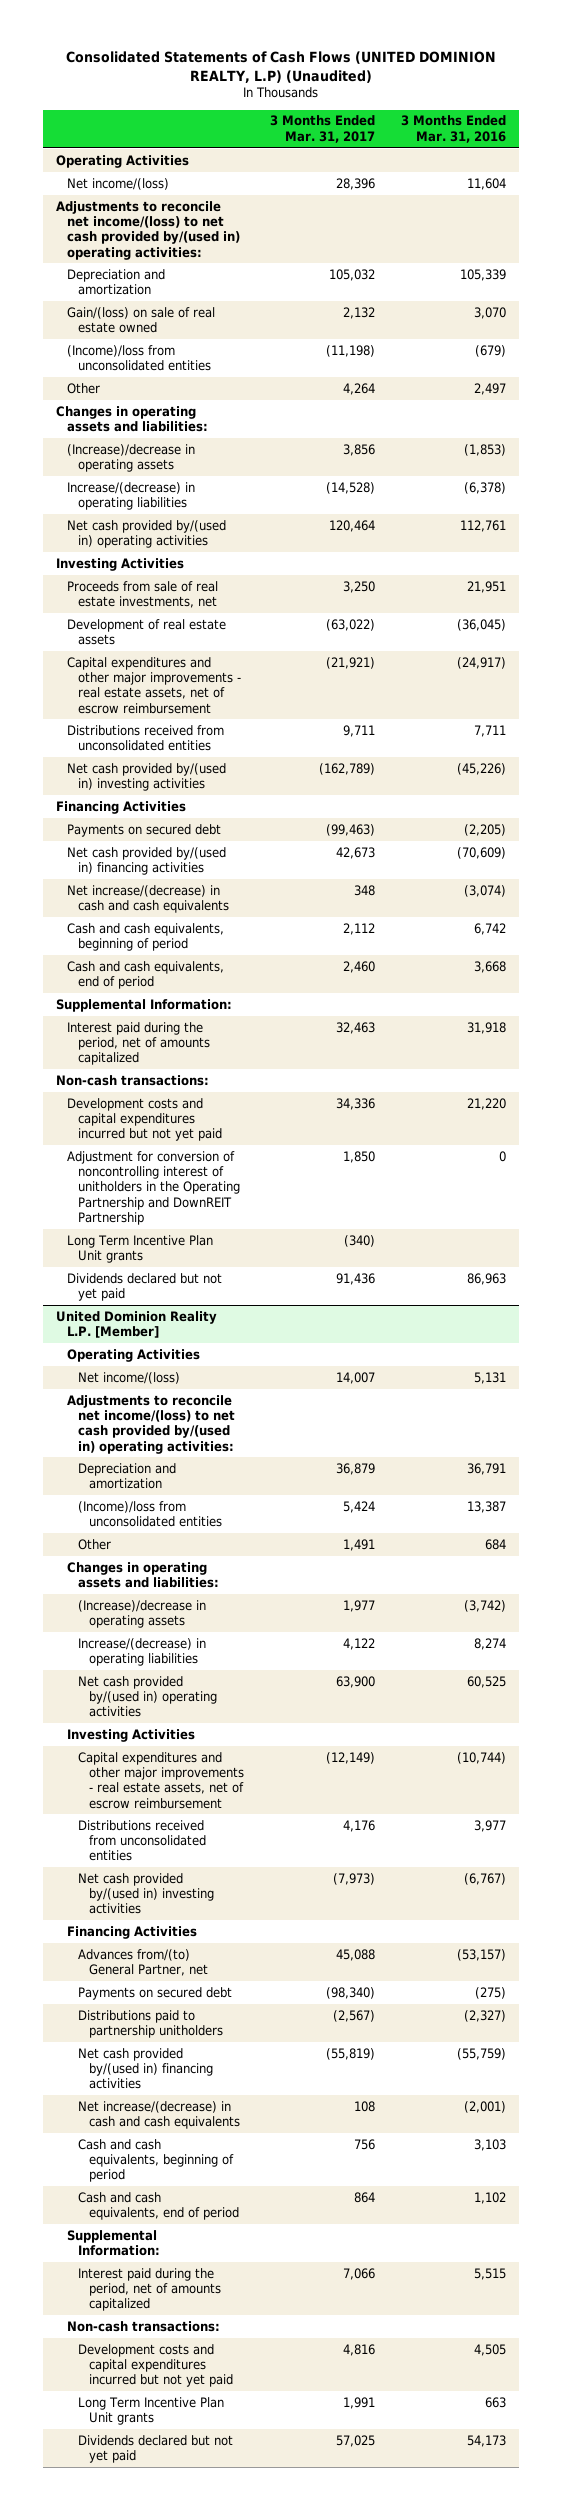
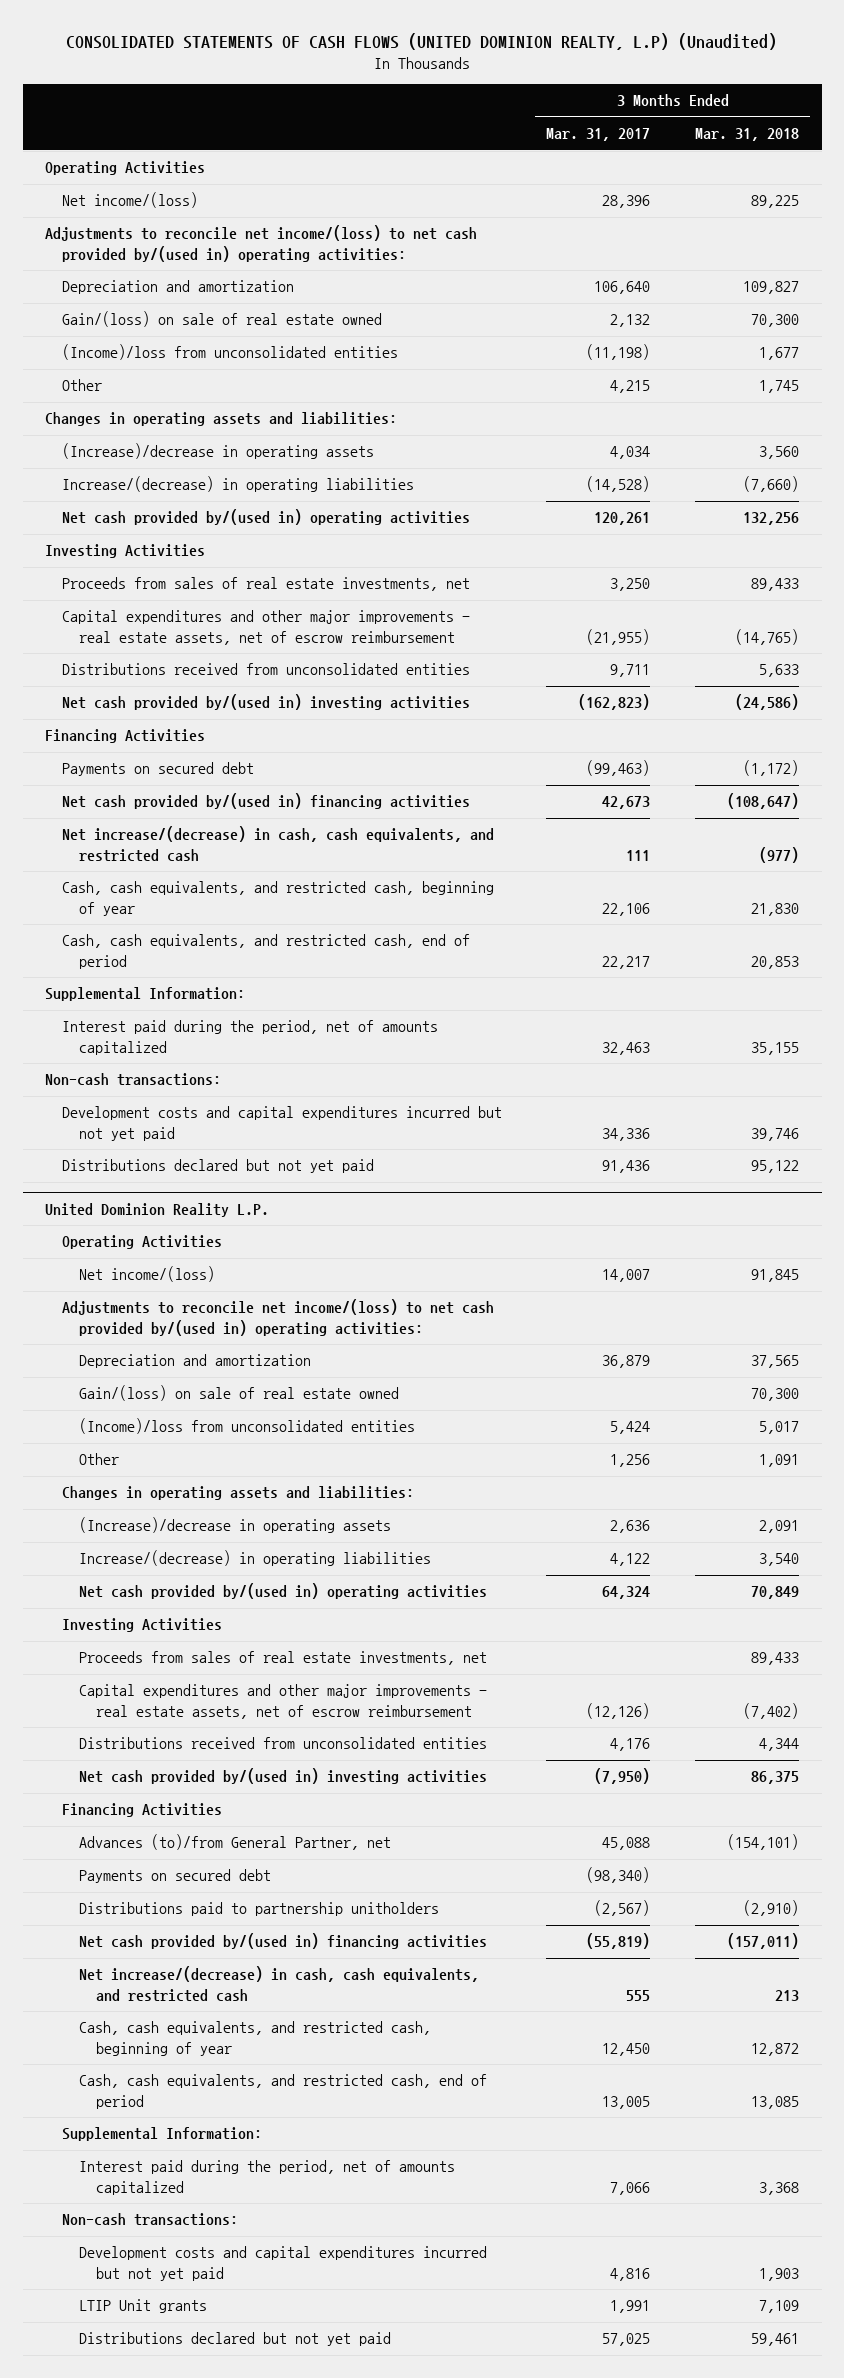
- Consolidated Statements of Cash Flows (UNITED DOMINION REALTY, L.P) (Unaudited)
+ CONSOLIDATED STATEMENTS OF CASH FLOWS (UNITED DOMINION REALTY, L.P) (Unaudited)
- | 3 Months Ended Mar. 31, 2017 | 3 Months Ended Mar. 31, 2016
+ | 3 Months Ended Mar. 31, 2017 | 3 Months Ended Mar. 31, 2018
- Depreciation and amortization | 105,032 | 105,339
+ Depreciation and amortization | 106,640 | 109,827
- Other | 4,264 | 2,497
+ Other | 4,215 | 1,745
- (Increase)/decrease in operating assets | 3,856 | (1,853)
+ (Increase)/decrease in operating assets | 4,034 | 3,560
- Net cash provided by/(used in) operating activities | 120,464 | 112,761
+ Net cash provided by/(used in) operating activities | 120,261 | 132,256
- Proceeds from sale of real estate investments, net | 3,250 | 21,951
- Development of real estate assets | (63,022) | (36,045)
- Capital expenditures and other major improvements - real estate assets, net of escrow reimbursement | (21,921) | (24,917)
+ Proceeds from sales of real estate investments, net | 3,250 | 89,433
+ Capital expenditures and other major improvements - real estate assets, net of escrow reimbursement | (21,955) | (14,765)
- Net cash provided by/(used in) investing activities | (162,789) | (45,226)
+ Net cash provided by/(used in) investing activities | (162,823) | (24,586)
- Net increase/(decrease) in cash and cash equivalents | 348 | (3,074)
- Cash and cash equivalents, beginning of period | 2,112 | 6,742
- Cash and cash equivalents, end of period | 2,460 | 3,668
+ Net increase/(decrease) in cash, cash equivalents, and restricted cash | 111 | (977)
+ Cash, cash equivalents, and restricted cash, beginning of year | 22,106 | 21,830
+ Cash, cash equivalents, and restricted cash, end of period | 22,217 | 20,853
- Adjustment for conversion of noncontrolling interest of unitholders in the Operating Partnership and DownREIT Partnership | 1,850 | 0
- Long Term Incentive Plan Unit grants | (340) |
- Dividends declared but not yet paid | 91,436 | 86,963
- United Dominion Reality L.P. [Member]
+ Distributions declared but not yet paid | 91,436 | 95,122
+ United Dominion Reality L.P.
+ Gain/(loss) on sale of real estate owned | | 70,300
- Other | 1,491 | 684
+ Other | 1,256 | 1,091
- (Increase)/decrease in operating assets | 1,977 | (3,742)
+ (Increase)/decrease in operating assets | 2,636 | 2,091
- Net cash provided by/(used in) operating activities | 63,900 | 60,525
+ Net cash provided by/(used in) operating activities | 64,324 | 70,849
- Capital expenditures and other major improvements - real estate assets, net of escrow reimbursement | (12,149) | (10,744)
+ Proceeds from sales of real estate investments, net | | 89,433
+ Capital expenditures and other major improvements - real estate assets, net of escrow reimbursement | (12,126) | (7,402)
- Net cash provided by/(used in) investing activities | (7,973) | (6,767)
+ Net cash provided by/(used in) investing activities | (7,950) | 86,375
- Advances from/(to) General Partner, net | 45,088 | (53,157)
+ Advances (to)/from General Partner, net | 45,088 | (154,101)
- Net increase/(decrease) in cash and cash equivalents | 108 | (2,001)
- Cash and cash equivalents, beginning of period | 756 | 3,103
- Cash and cash equivalents, end of period | 864 | 1,102
+ Net increase/(decrease) in cash, cash equivalents, and restricted cash | 555 | 213
+ Cash, cash equivalents, and restricted cash, beginning of year | 12,450 | 12,872
+ Cash, cash equivalents, and restricted cash, end of period | 13,005 | 13,085
- Long Term Incentive Plan Unit grants | 1,991 | 663
- Dividends declared but not yet paid | 57,025 | 54,173
+ LTIP Unit grants | 1,991 | 7,109
+ Distributions declared but not yet paid | 57,025 | 59,461

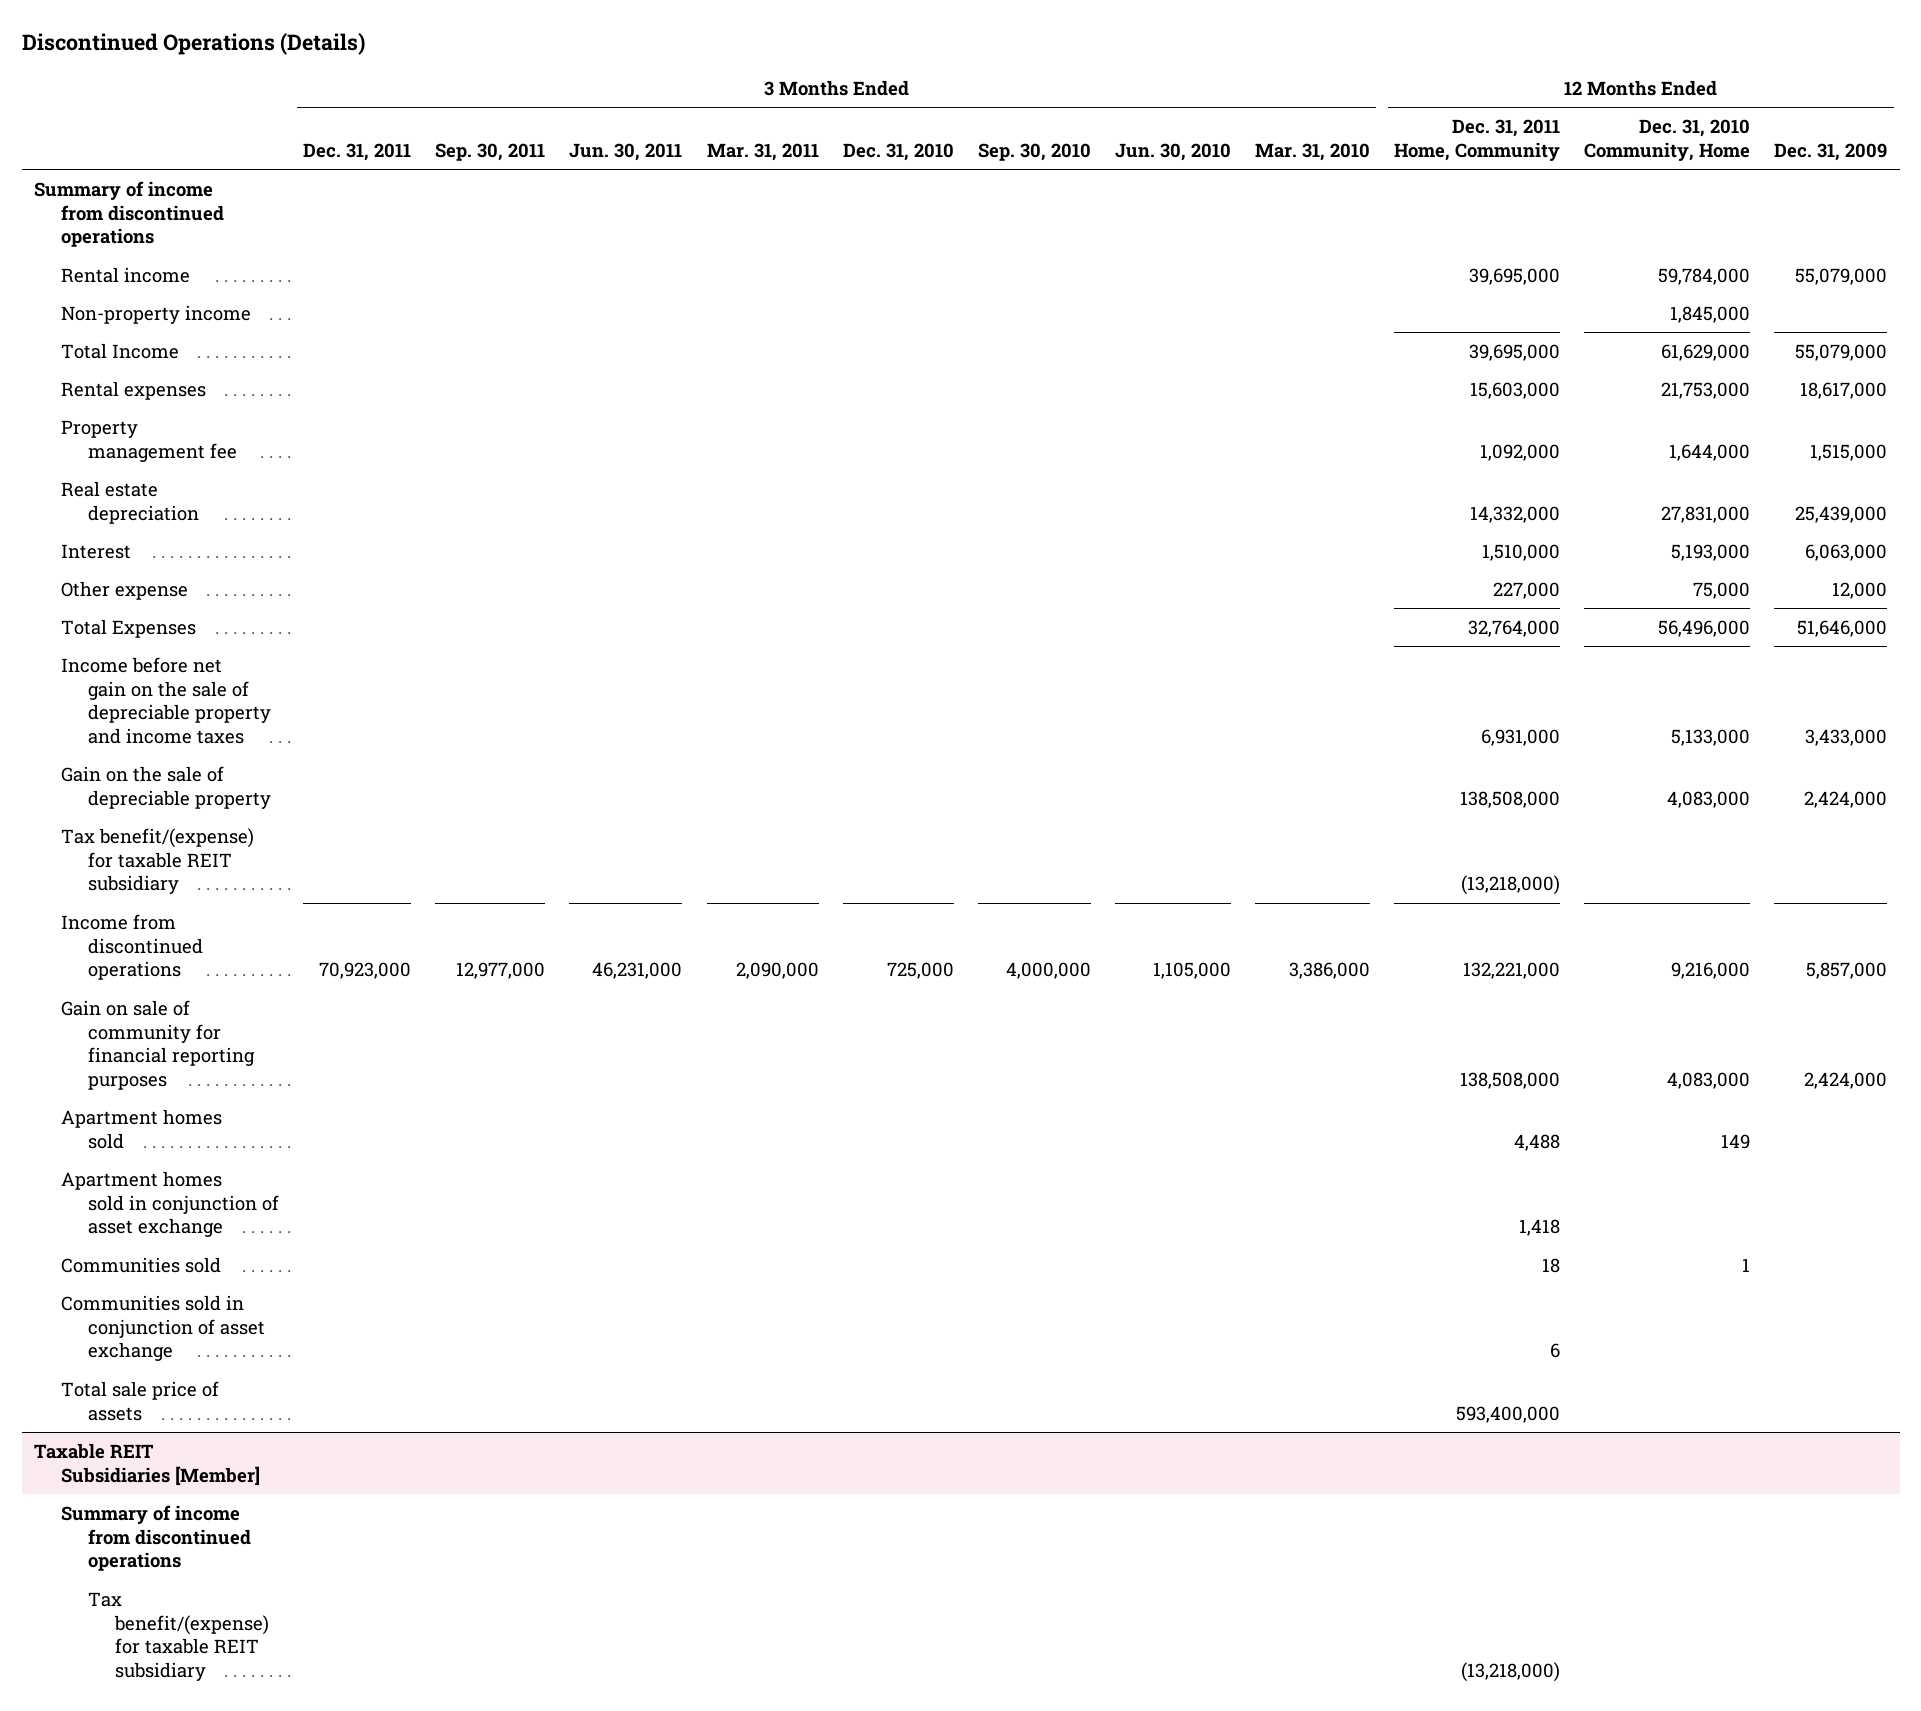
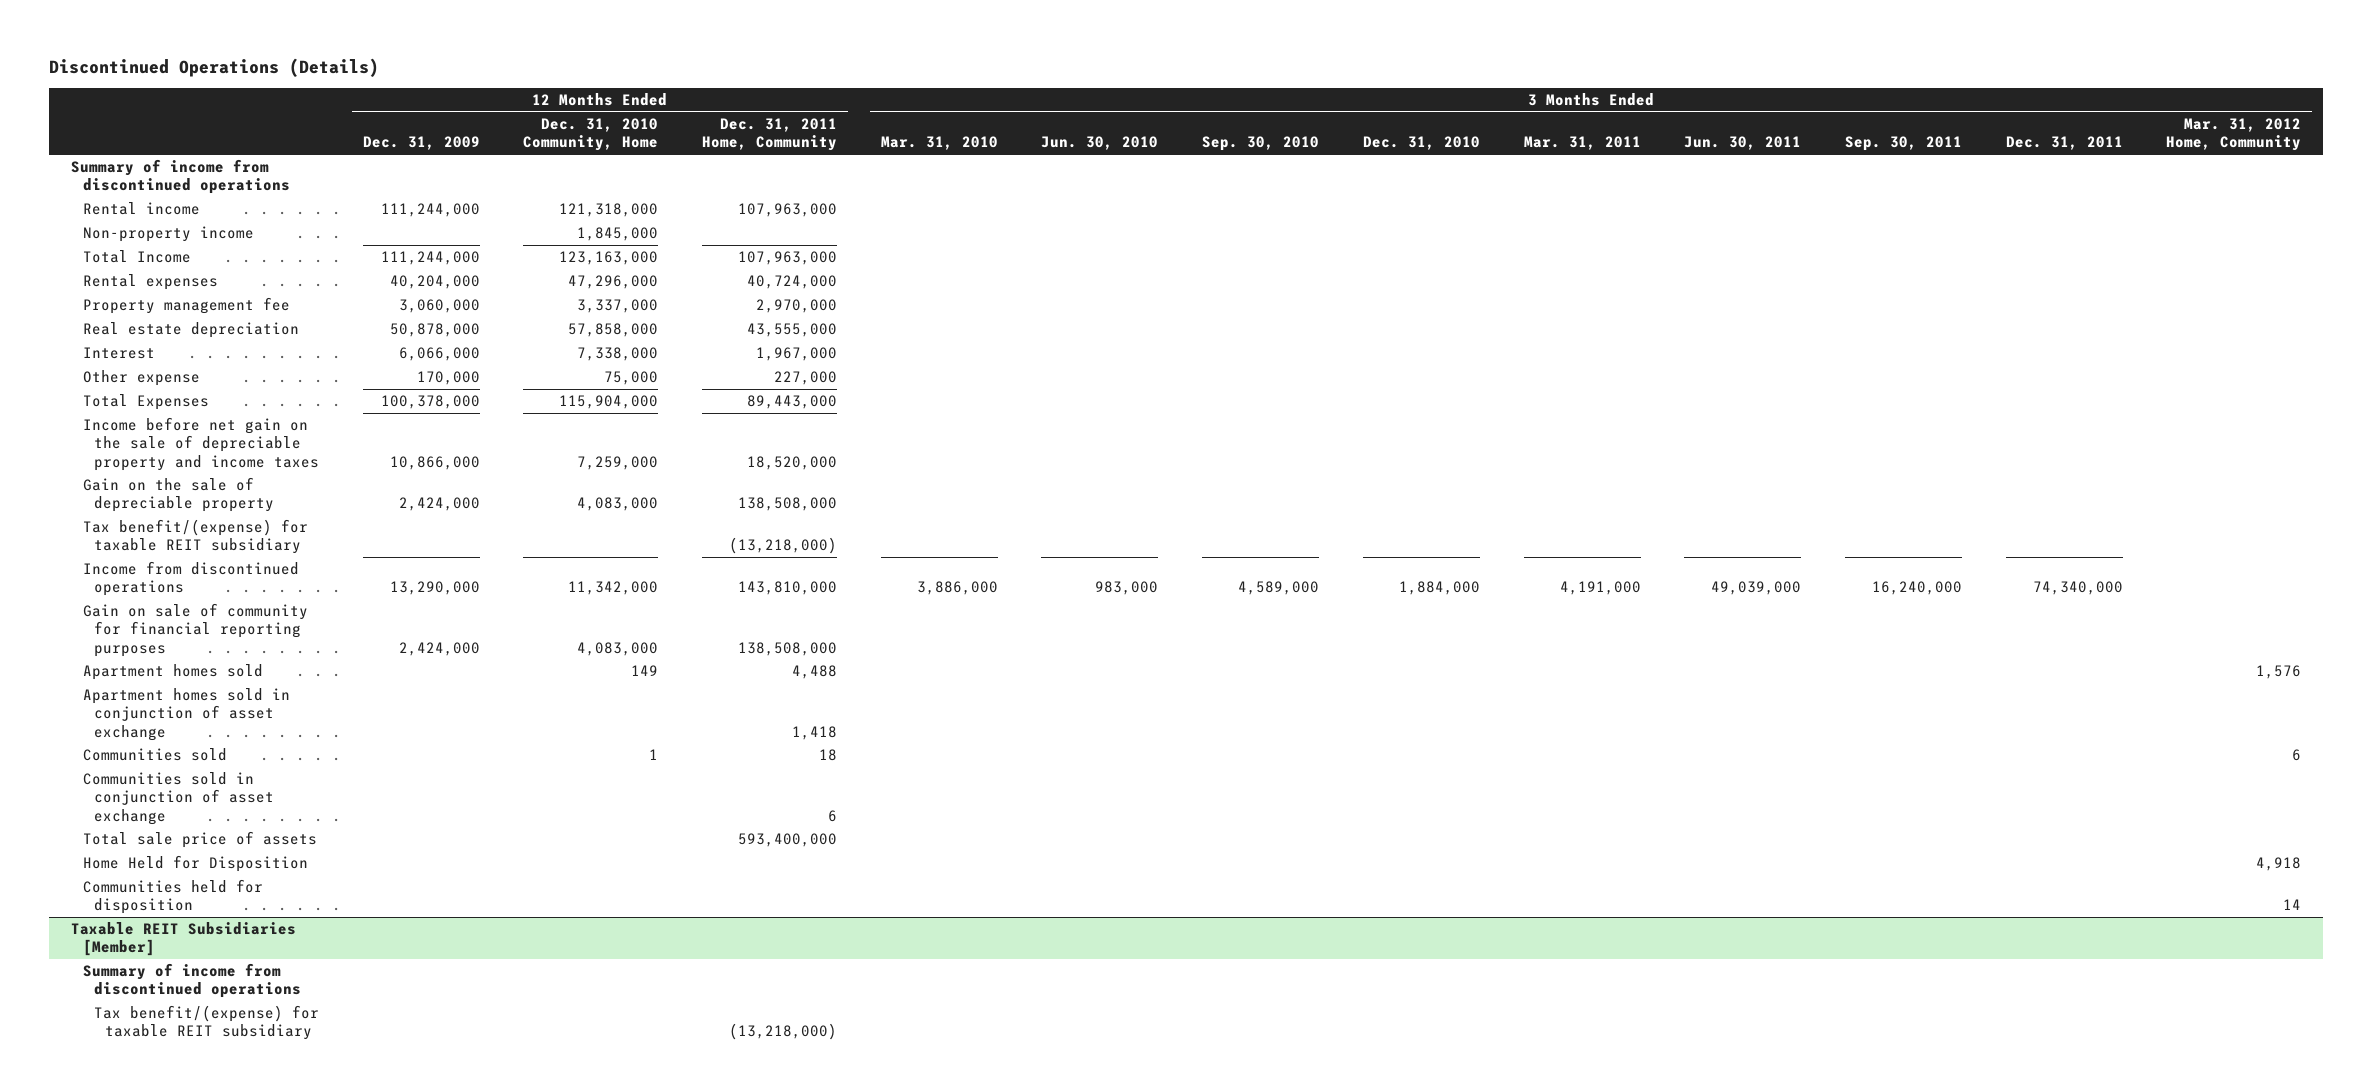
- | 3 Months Ended Dec. 31, 2011 | 3 Months Ended Sep. 30, 2011 | 3 Months Ended Jun. 30, 2011 | 3 Months Ended Mar. 31, 2011 | 3 Months Ended Dec. 31, 2010 | 3 Months Ended Sep. 30, 2010 | 3 Months Ended Jun. 30, 2010 | 3 Months Ended Mar. 31, 2010 | 12 Months Ended Dec. 31, 2011 Home, Community | 12 Months Ended Dec. 31, 2010 Community, Home | 12 Months Ended Dec. 31, 2009
+ | 12 Months Ended Dec. 31, 2009 | 12 Months Ended Dec. 31, 2010 Community, Home | 12 Months Ended Dec. 31, 2011 Home, Community | 3 Months Ended Mar. 31, 2010 | 3 Months Ended Jun. 30, 2010 | 3 Months Ended Sep. 30, 2010 | 3 Months Ended Dec. 31, 2010 | 3 Months Ended Mar. 31, 2011 | 3 Months Ended Jun. 30, 2011 | 3 Months Ended Sep. 30, 2011 | 3 Months Ended Dec. 31, 2011 | 3 Months Ended Mar. 31, 2012 Home, Community
- Rental income | | | | | | | | | 39,695,000 | 59,784,000 | 55,079,000
+ Rental income | 111,244,000 | 121,318,000 | 107,963,000 | | | | | | | | |
- Total Income | | | | | | | | | 39,695,000 | 61,629,000 | 55,079,000
- Rental expenses | | | | | | | | | 15,603,000 | 21,753,000 | 18,617,000
- Property management fee | | | | | | | | | 1,092,000 | 1,644,000 | 1,515,000
- Real estate depreciation | | | | | | | | | 14,332,000 | 27,831,000 | 25,439,000
- Interest | | | | | | | | | 1,510,000 | 5,193,000 | 6,063,000
- Other expense | | | | | | | | | 227,000 | 75,000 | 12,000
- Total Expenses | | | | | | | | | 32,764,000 | 56,496,000 | 51,646,000
- Income before net gain on the sale of depreciable property and income taxes | | | | | | | | | 6,931,000 | 5,133,000 | 3,433,000
+ Total Income | 111,244,000 | 123,163,000 | 107,963,000 | | | | | | | | |
+ Rental expenses | 40,204,000 | 47,296,000 | 40,724,000 | | | | | | | | |
+ Property management fee | 3,060,000 | 3,337,000 | 2,970,000 | | | | | | | | |
+ Real estate depreciation | 50,878,000 | 57,858,000 | 43,555,000 | | | | | | | | |
+ Interest | 6,066,000 | 7,338,000 | 1,967,000 | | | | | | | | |
+ Other expense | 170,000 | 75,000 | 227,000 | | | | | | | | |
+ Total Expenses | 100,378,000 | 115,904,000 | 89,443,000 | | | | | | | | |
+ Income before net gain on the sale of depreciable property and income taxes | 10,866,000 | 7,259,000 | 18,520,000 | | | | | | | | |
- Income from discontinued operations | 70,923,000 | 12,977,000 | 46,231,000 | 2,090,000 | 725,000 | 4,000,000 | 1,105,000 | 3,386,000 | 132,221,000 | 9,216,000 | 5,857,000
+ Income from discontinued operations | 13,290,000 | 11,342,000 | 143,810,000 | 3,886,000 | 983,000 | 4,589,000 | 1,884,000 | 4,191,000 | 49,039,000 | 16,240,000 | 74,340,000 |
+ Home Held for Disposition | | | | | | | | | | | | 4,918
+ Communities held for disposition | | | | | | | | | | | | 14

